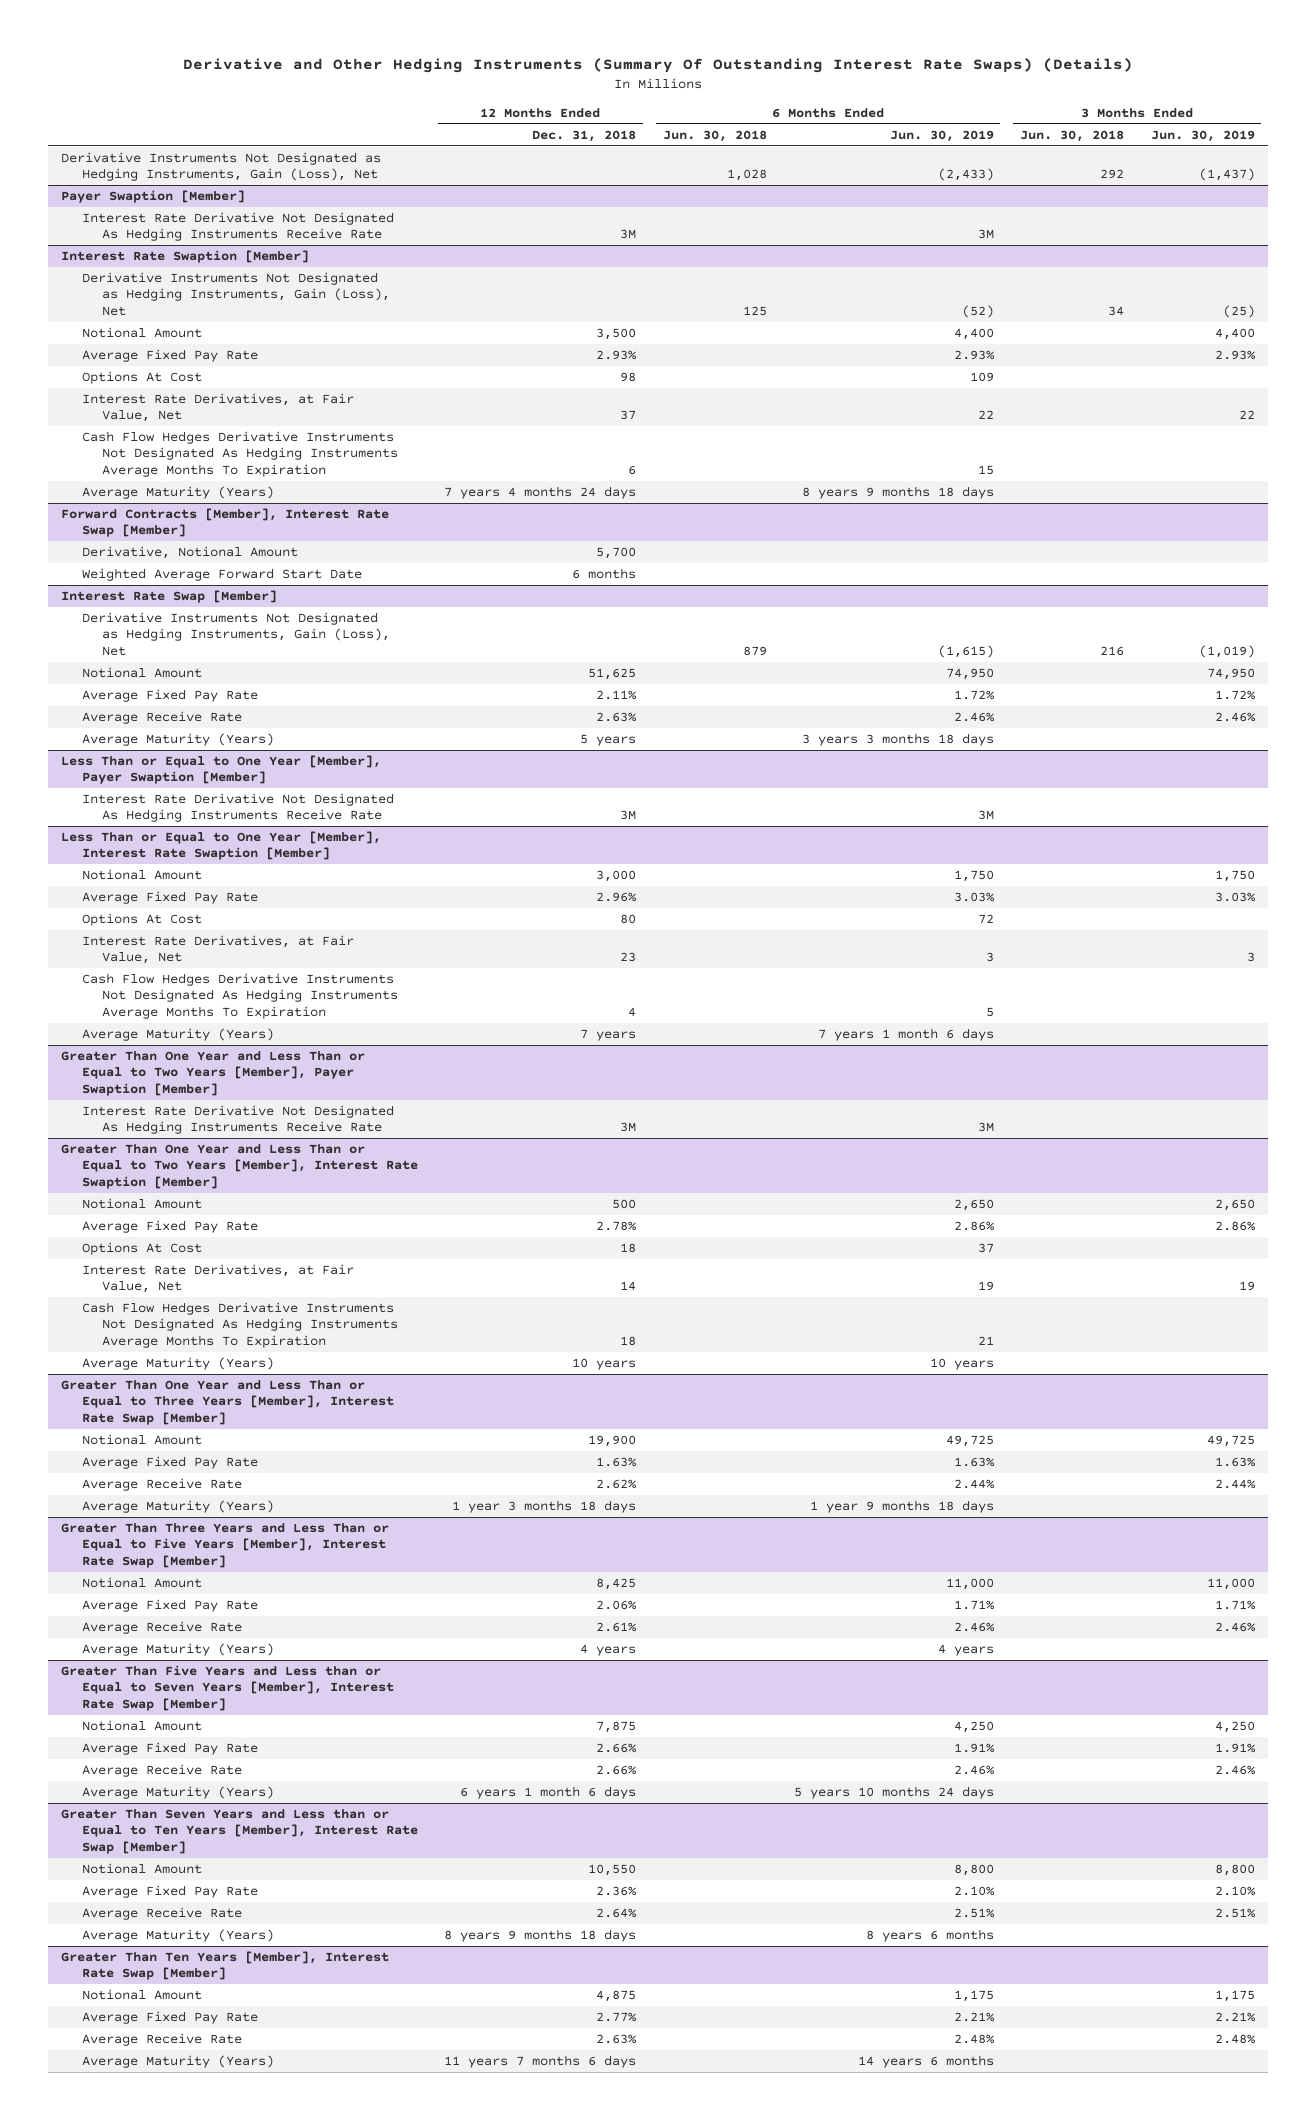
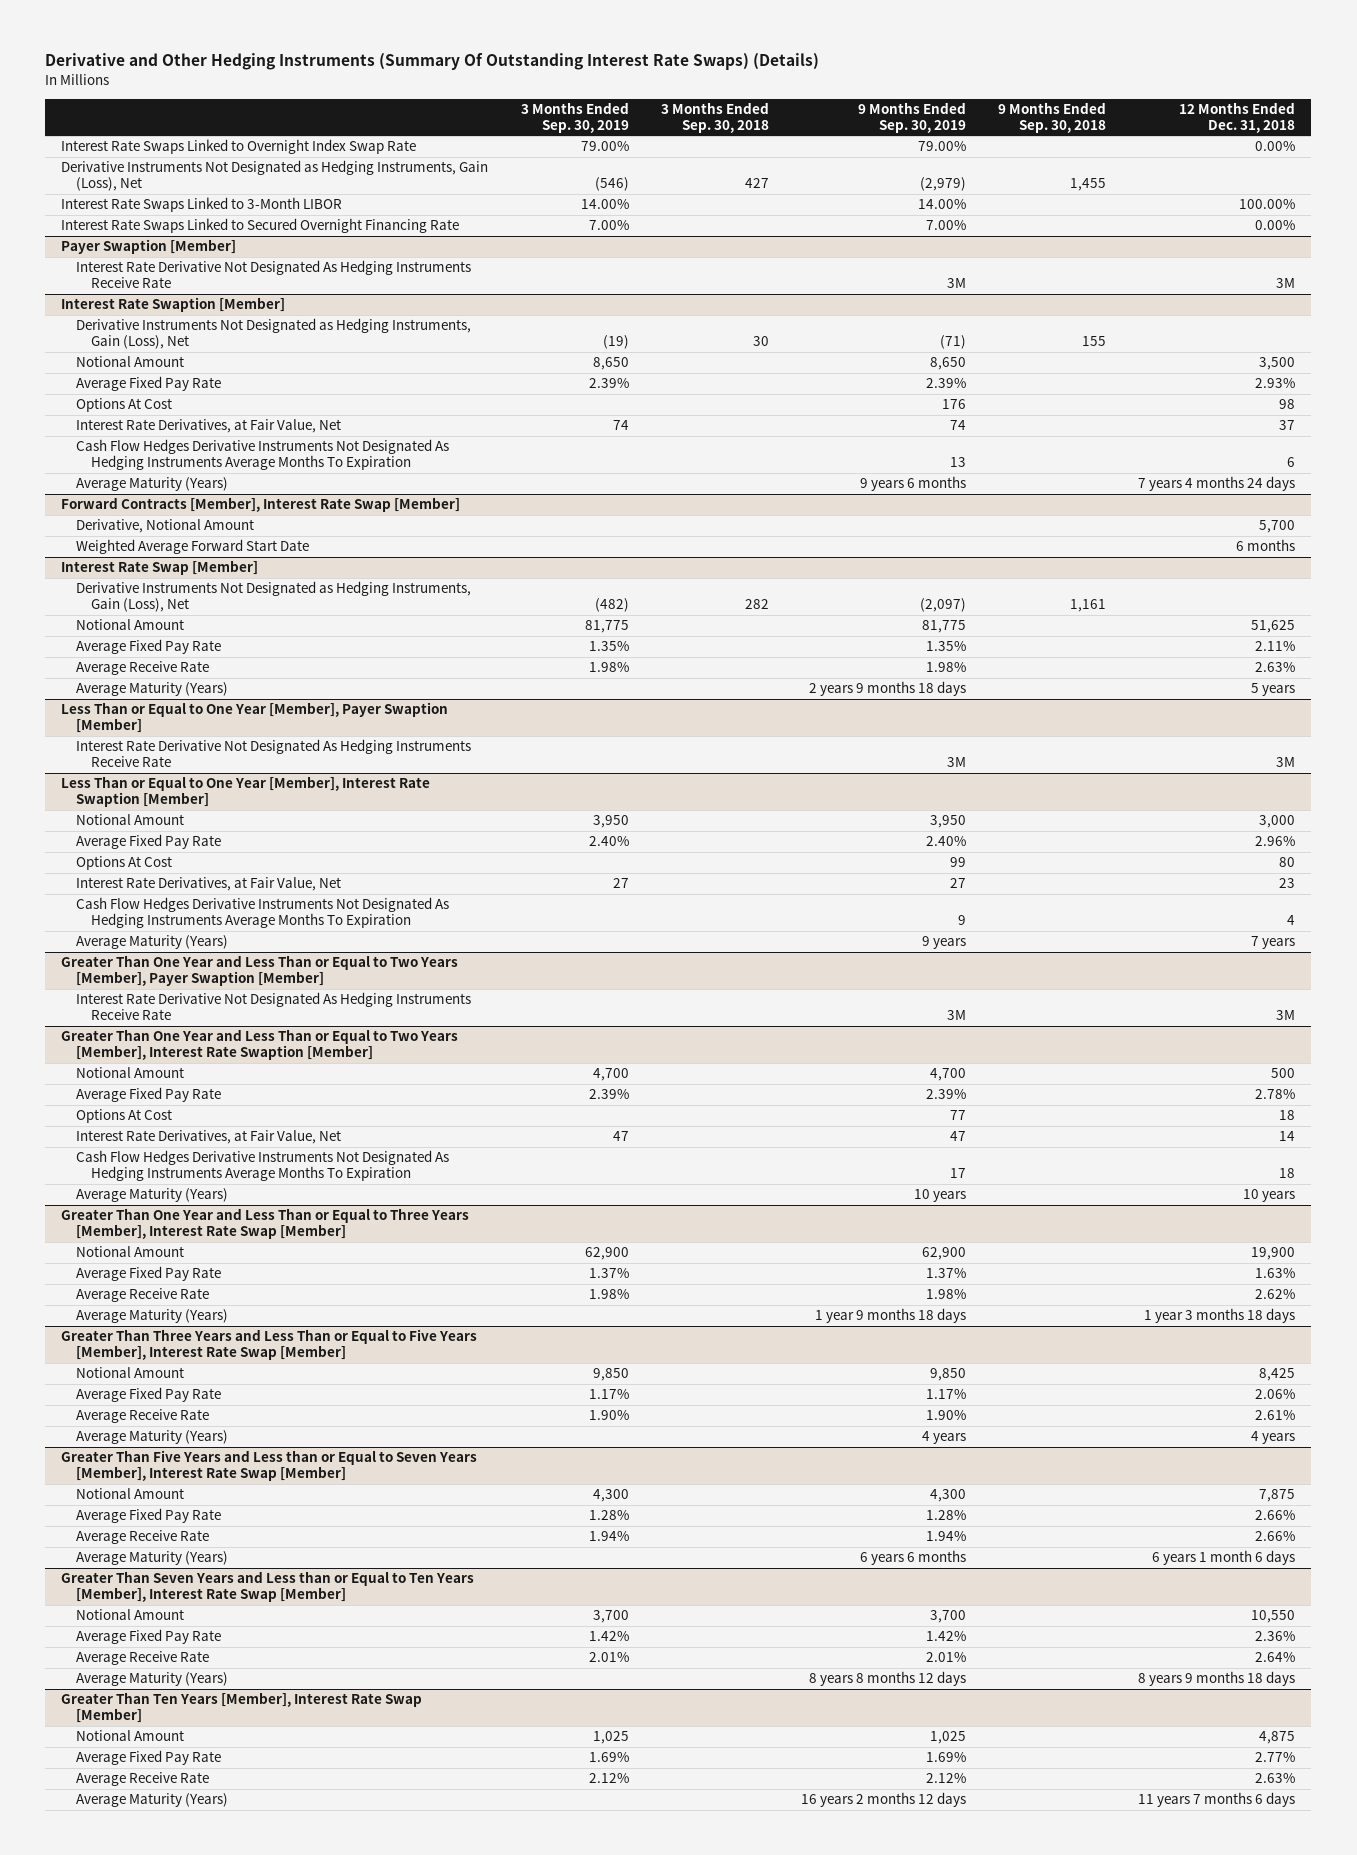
- | 12 Months Ended Dec. 31, 2018 | 6 Months Ended Jun. 30, 2018 | 6 Months Ended Jun. 30, 2019 | 3 Months Ended Jun. 30, 2018 | 3 Months Ended Jun. 30, 2019
+ | 3 Months Ended Sep. 30, 2019 | 3 Months Ended Sep. 30, 2018 | 9 Months Ended Sep. 30, 2019 | 9 Months Ended Sep. 30, 2018 | 12 Months Ended Dec. 31, 2018
+ Interest Rate Swaps Linked to Overnight Index Swap Rate | 79.00% | | 79.00% | | 0.00%
+ Interest Rate Swaps Linked to 3-Month LIBOR | 14.00% | | 14.00% | | 100.00%
+ Interest Rate Swaps Linked to Secured Overnight Financing Rate | 7.00% | | 7.00% | | 0.00%

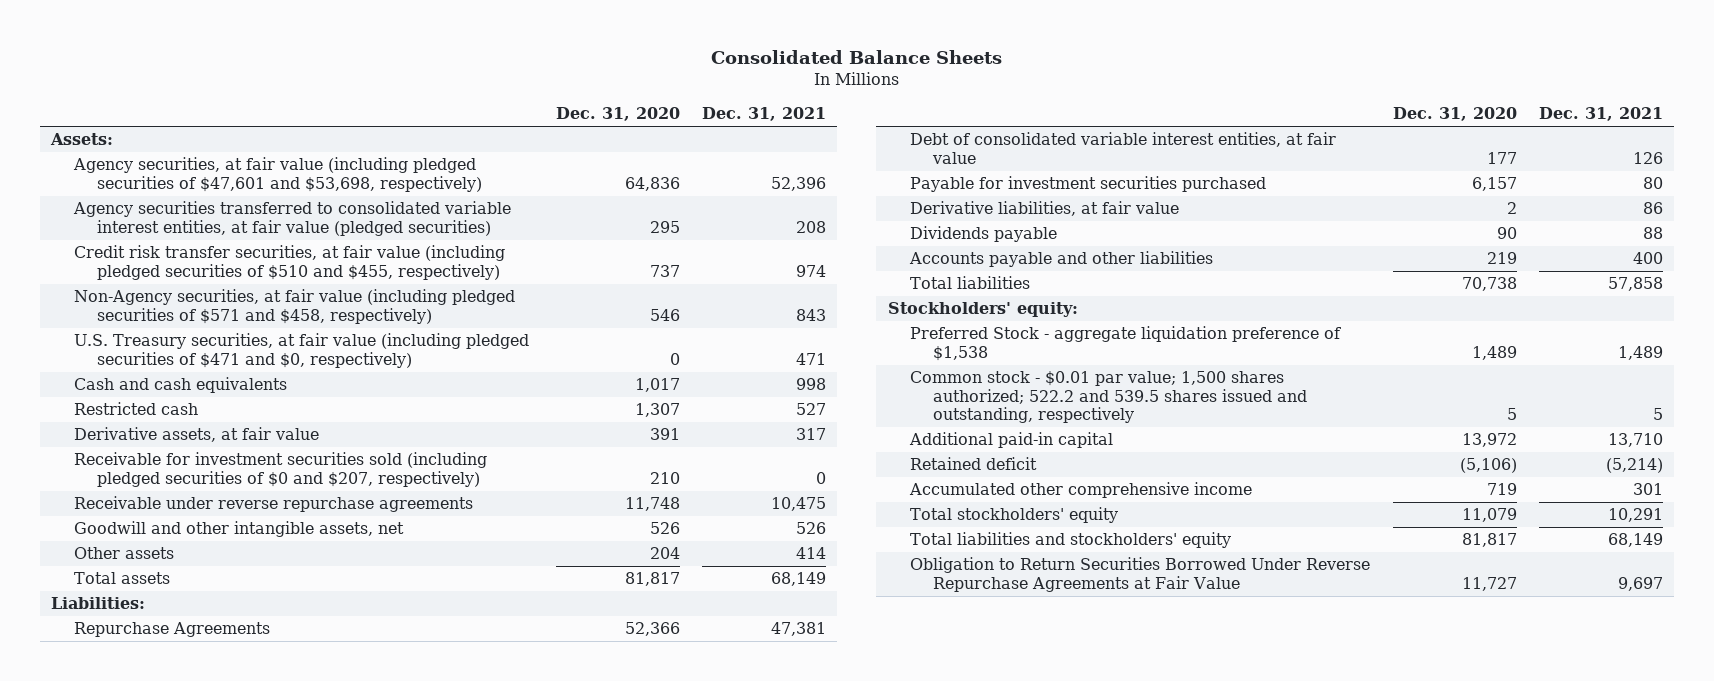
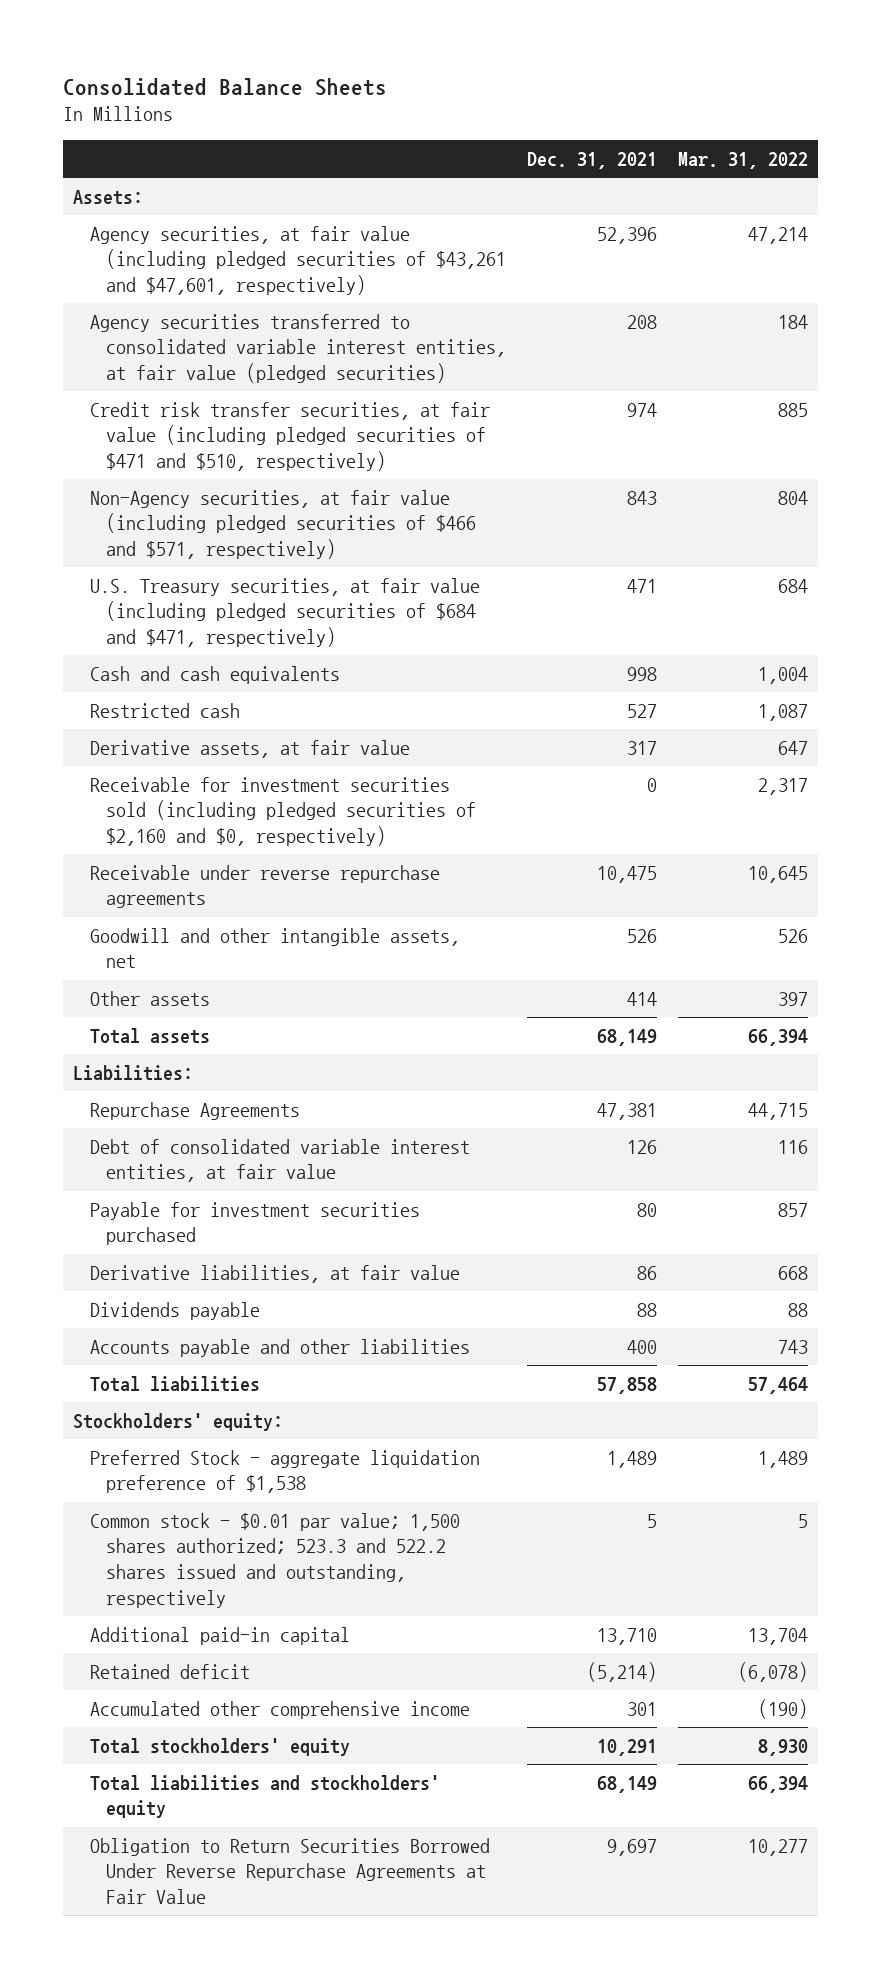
- | Dec. 31, 2020 | Dec. 31, 2021
+ | Dec. 31, 2021 | Mar. 31, 2022
- Agency securities, at fair value (including pledged securities of $47,601 and $53,698, respectively) | 64,836 | 52,396
+ Agency securities, at fair value (including pledged securities of $43,261 and $47,601, respectively) | 52,396 | 47,214
- Credit risk transfer securities, at fair value (including pledged securities of $510 and $455, respectively) | 737 | 974
- Non-Agency securities, at fair value (including pledged securities of $571 and $458, respectively) | 546 | 843
- U.S. Treasury securities, at fair value (including pledged securities of $471 and $0, respectively) | 0 | 471
+ Credit risk transfer securities, at fair value (including pledged securities of $471 and $510, respectively) | 974 | 885
+ Non-Agency securities, at fair value (including pledged securities of $466 and $571, respectively) | 843 | 804
+ U.S. Treasury securities, at fair value (including pledged securities of $684 and $471, respectively) | 471 | 684
- Receivable for investment securities sold (including pledged securities of $0 and $207, respectively) | 210 | 0
+ Receivable for investment securities sold (including pledged securities of $2,160 and $0, respectively) | 0 | 2,317
- Common stock - $0.01 par value; 1,500 shares authorized; 522.2 and 539.5 shares issued and outstanding, respectively | 5 | 5
+ Common stock - $0.01 par value; 1,500 shares authorized; 523.3 and 522.2 shares issued and outstanding, respectively | 5 | 5

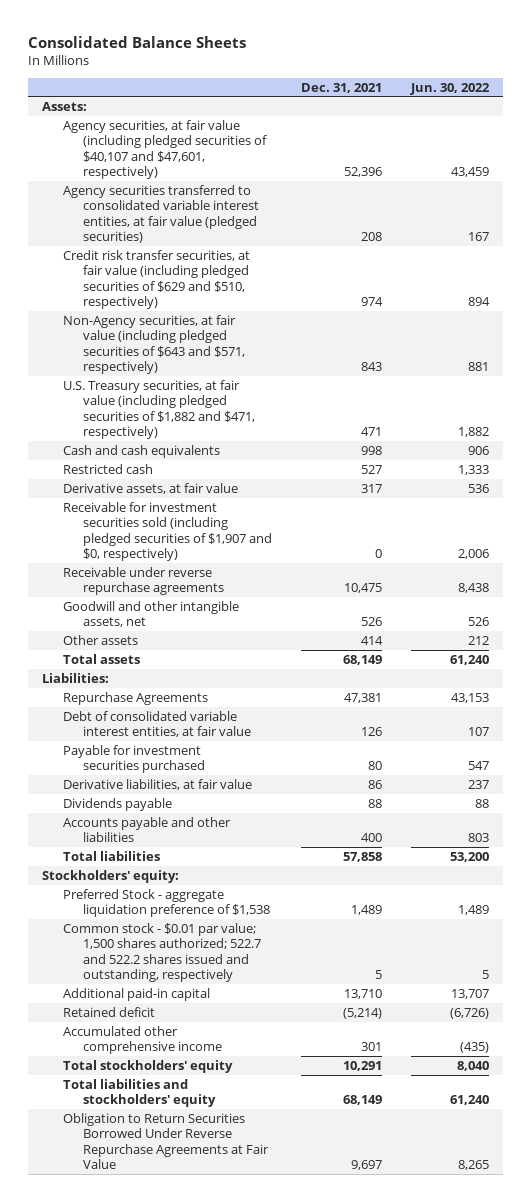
- | Dec. 31, 2021 | Mar. 31, 2022
+ | Dec. 31, 2021 | Jun. 30, 2022
- Agency securities, at fair value (including pledged securities of $43,261 and $47,601, respectively) | 52,396 | 47,214
+ Agency securities, at fair value (including pledged securities of $40,107 and $47,601, respectively) | 52,396 | 43,459
- Credit risk transfer securities, at fair value (including pledged securities of $471 and $510, respectively) | 974 | 885
- Non-Agency securities, at fair value (including pledged securities of $466 and $571, respectively) | 843 | 804
- U.S. Treasury securities, at fair value (including pledged securities of $684 and $471, respectively) | 471 | 684
+ Credit risk transfer securities, at fair value (including pledged securities of $629 and $510, respectively) | 974 | 894
+ Non-Agency securities, at fair value (including pledged securities of $643 and $571, respectively) | 843 | 881
+ U.S. Treasury securities, at fair value (including pledged securities of $1,882 and $471, respectively) | 471 | 1,882
- Receivable for investment securities sold (including pledged securities of $2,160 and $0, respectively) | 0 | 2,317
+ Receivable for investment securities sold (including pledged securities of $1,907 and $0, respectively) | 0 | 2,006
- Common stock - $0.01 par value; 1,500 shares authorized; 523.3 and 522.2 shares issued and outstanding, respectively | 5 | 5
+ Common stock - $0.01 par value; 1,500 shares authorized; 522.7 and 522.2 shares issued and outstanding, respectively | 5 | 5

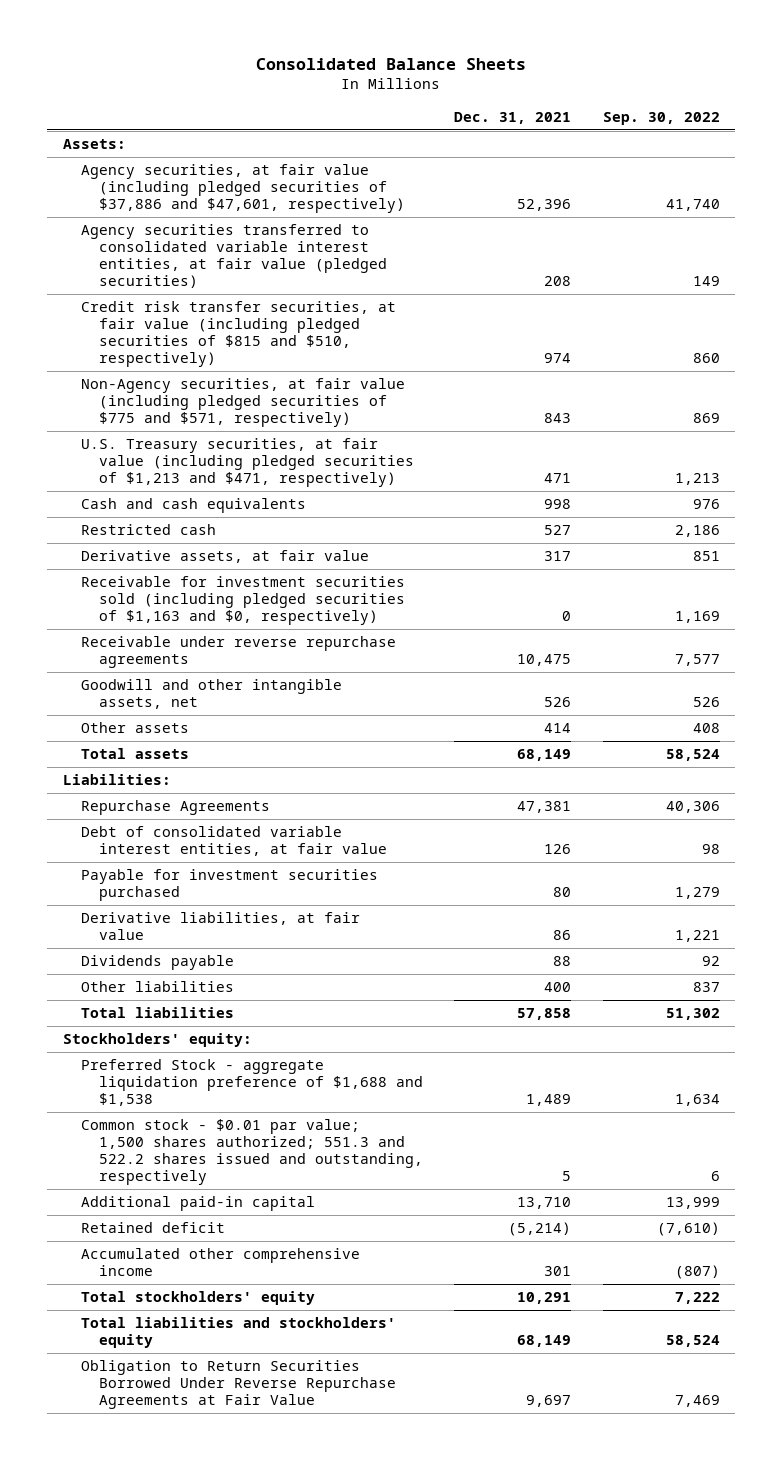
- | Dec. 31, 2021 | Jun. 30, 2022
+ | Dec. 31, 2021 | Sep. 30, 2022
- Agency securities, at fair value (including pledged securities of $40,107 and $47,601, respectively) | 52,396 | 43,459
+ Agency securities, at fair value (including pledged securities of $37,886 and $47,601, respectively) | 52,396 | 41,740
- Credit risk transfer securities, at fair value (including pledged securities of $629 and $510, respectively) | 974 | 894
- Non-Agency securities, at fair value (including pledged securities of $643 and $571, respectively) | 843 | 881
- U.S. Treasury securities, at fair value (including pledged securities of $1,882 and $471, respectively) | 471 | 1,882
+ Credit risk transfer securities, at fair value (including pledged securities of $815 and $510, respectively) | 974 | 860
+ Non-Agency securities, at fair value (including pledged securities of $775 and $571, respectively) | 843 | 869
+ U.S. Treasury securities, at fair value (including pledged securities of $1,213 and $471, respectively) | 471 | 1,213
- Receivable for investment securities sold (including pledged securities of $1,907 and $0, respectively) | 0 | 2,006
+ Receivable for investment securities sold (including pledged securities of $1,163 and $0, respectively) | 0 | 1,169
- Accounts payable and other liabilities | 400 | 803
+ Other liabilities | 400 | 837
- Preferred Stock - aggregate liquidation preference of $1,538 | 1,489 | 1,489
- Common stock - $0.01 par value; 1,500 shares authorized; 522.7 and 522.2 shares issued and outstanding, respectively | 5 | 5
+ Preferred Stock - aggregate liquidation preference of $1,688 and $1,538 | 1,489 | 1,634
+ Common stock - $0.01 par value; 1,500 shares authorized; 551.3 and 522.2 shares issued and outstanding, respectively | 5 | 6

